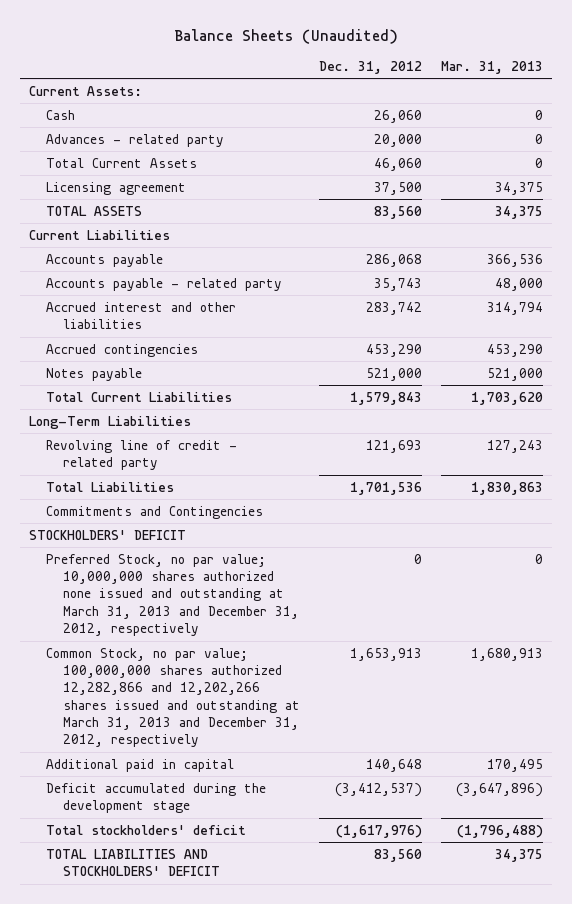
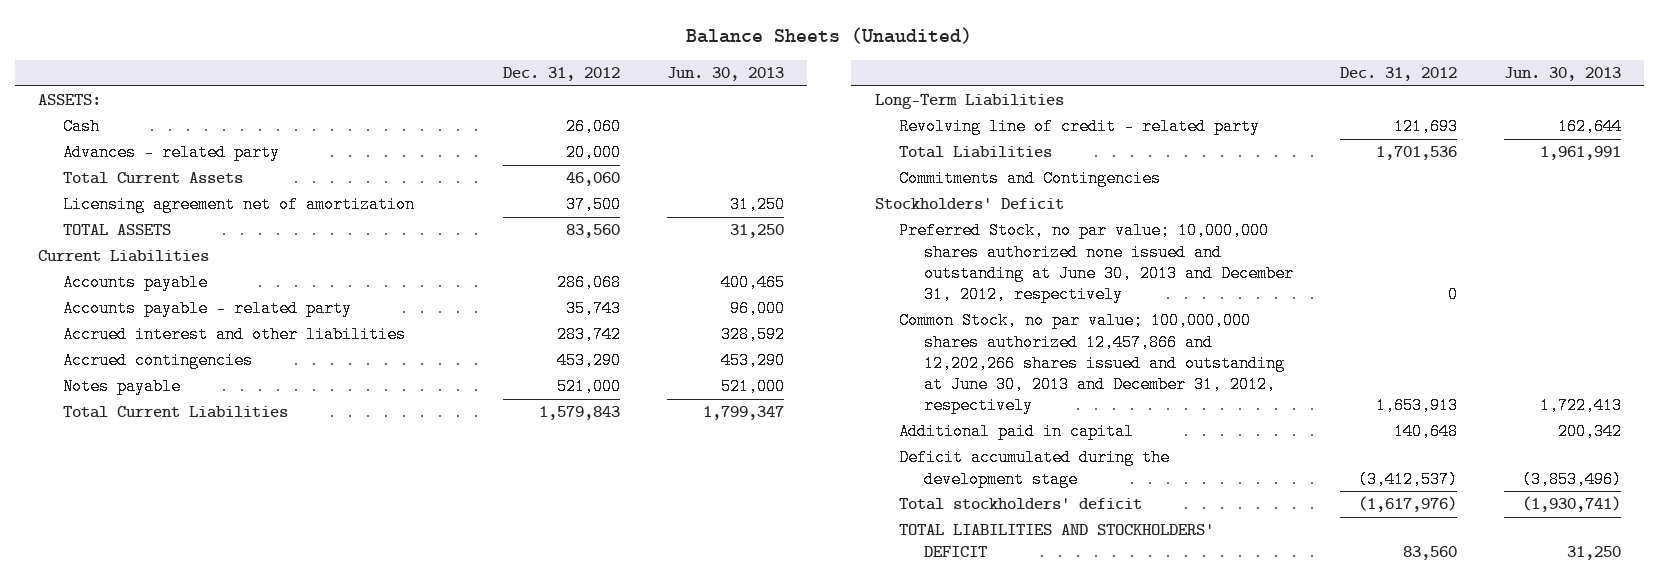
- | Dec. 31, 2012 | Mar. 31, 2013
+ | Dec. 31, 2012 | Jun. 30, 2013
- Current Assets:
+ ASSETS:
- Licensing agreement | 37,500 | 34,375
+ Licensing agreement net of amortization | 37,500 | 31,250
- STOCKHOLDERS' DEFICIT
- Preferred Stock, no par value; 10,000,000 shares authorized none issued and outstanding at March 31, 2013 and December 31, 2012, respectively | 0 | 0
- Common Stock, no par value; 100,000,000 shares authorized 12,282,866 and 12,202,266 shares issued and outstanding at March 31, 2013 and December 31, 2012, respectively | 1,653,913 | 1,680,913
+ Stockholders' Deficit
+ Preferred Stock, no par value; 10,000,000 shares authorized none issued and outstanding at June 30, 2013 and December 31, 2012, respectively | 0 |
+ Common Stock, no par value; 100,000,000 shares authorized 12,457,866 and 12,202,266 shares issued and outstanding at June 30, 2013 and December 31, 2012, respectively | 1,653,913 | 1,722,413

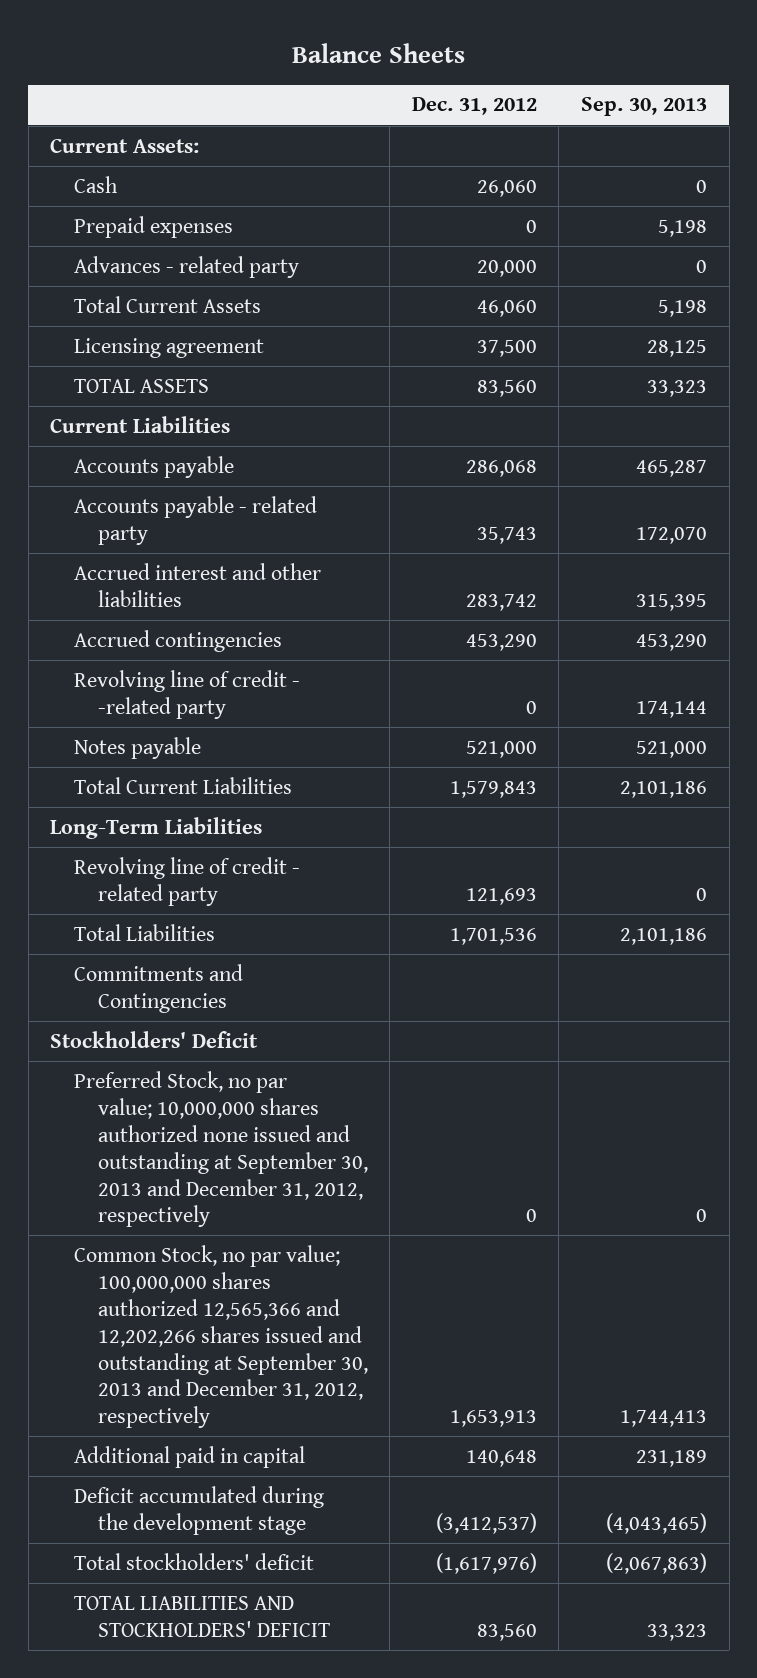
- Balance Sheets (Unaudited)
+ Balance Sheets
- | Dec. 31, 2012 | Jun. 30, 2013
+ | Dec. 31, 2012 | Sep. 30, 2013
- ASSETS:
+ Current Assets:
+ Prepaid expenses | 0 | 5,198
- Licensing agreement net of amortization | 37,500 | 31,250
+ Licensing agreement | 37,500 | 28,125
+ Revolving line of credit - -related party | 0 | 174,144
- Preferred Stock, no par value; 10,000,000 shares authorized none issued and outstanding at June 30, 2013 and December 31, 2012, respectively | 0 |
- Common Stock, no par value; 100,000,000 shares authorized 12,457,866 and 12,202,266 shares issued and outstanding at June 30, 2013 and December 31, 2012, respectively | 1,653,913 | 1,722,413
+ Preferred Stock, no par value; 10,000,000 shares authorized none issued and outstanding at September 30, 2013 and December 31, 2012, respectively | 0 | 0
+ Common Stock, no par value; 100,000,000 shares authorized 12,565,366 and 12,202,266 shares issued and outstanding at September 30, 2013 and December 31, 2012, respectively | 1,653,913 | 1,744,413

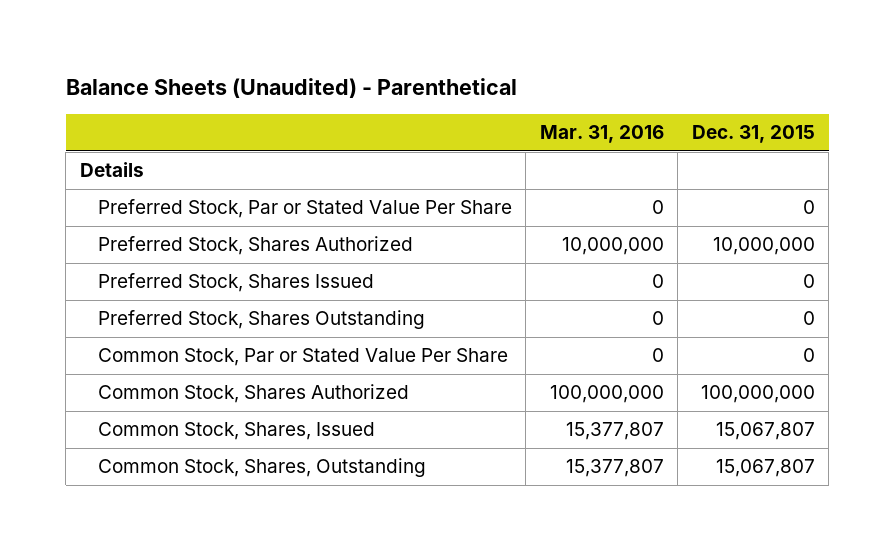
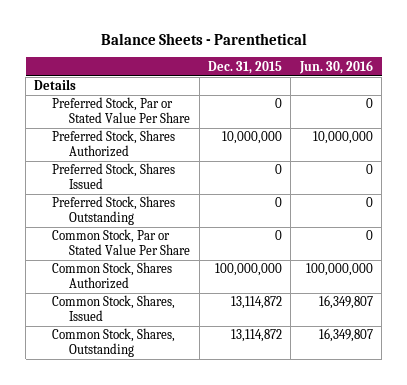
- Balance Sheets (Unaudited) - Parenthetical
+ Balance Sheets - Parenthetical
- | Mar. 31, 2016 | Dec. 31, 2015
+ | Dec. 31, 2015 | Jun. 30, 2016
- Common Stock, Shares, Issued | 15,377,807 | 15,067,807
- Common Stock, Shares, Outstanding | 15,377,807 | 15,067,807
+ Common Stock, Shares, Issued | 13,114,872 | 16,349,807
+ Common Stock, Shares, Outstanding | 13,114,872 | 16,349,807

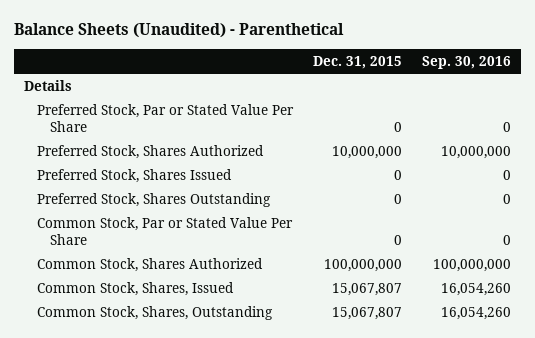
- Balance Sheets - Parenthetical
+ Balance Sheets (Unaudited) - Parenthetical
- | Dec. 31, 2015 | Jun. 30, 2016
+ | Dec. 31, 2015 | Sep. 30, 2016
- Common Stock, Shares, Issued | 13,114,872 | 16,349,807
- Common Stock, Shares, Outstanding | 13,114,872 | 16,349,807
+ Common Stock, Shares, Issued | 15,067,807 | 16,054,260
+ Common Stock, Shares, Outstanding | 15,067,807 | 16,054,260

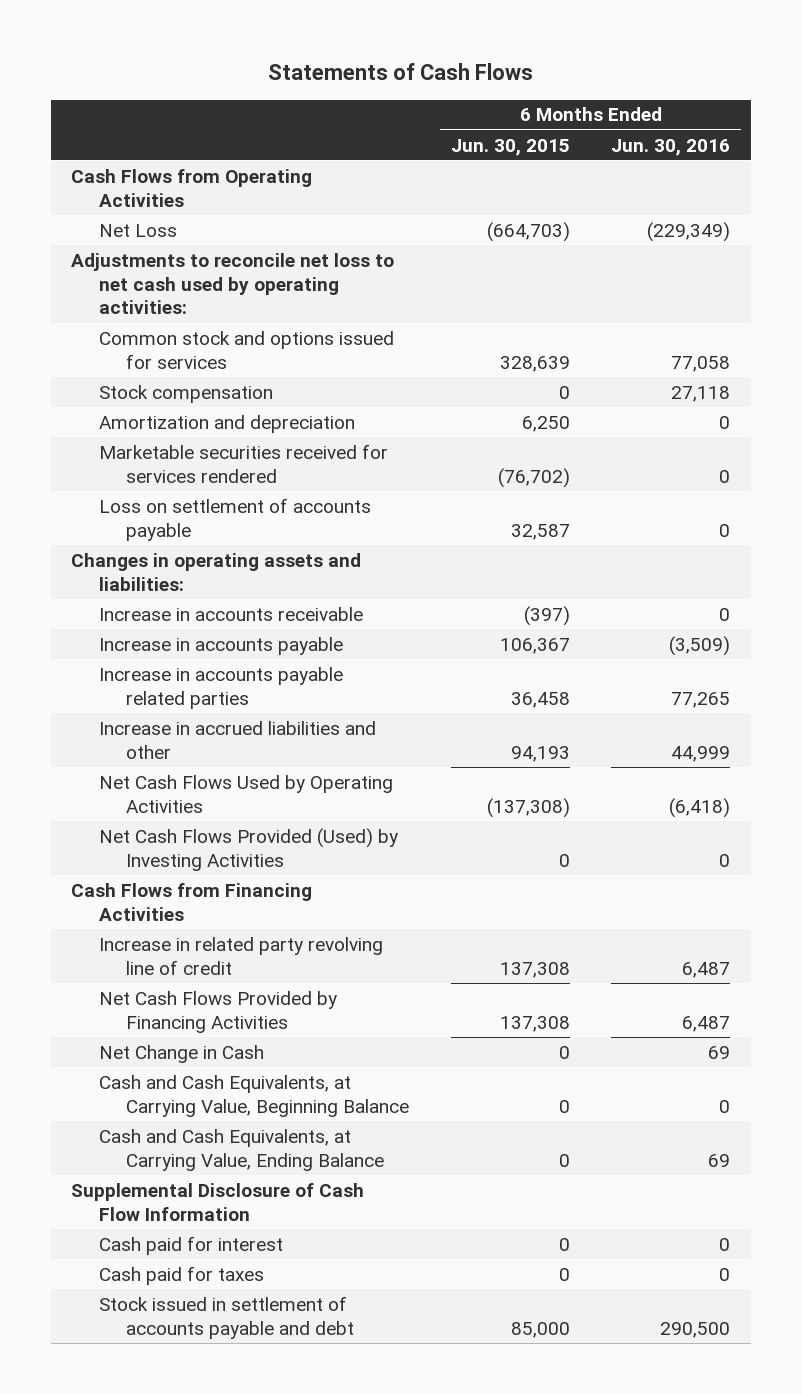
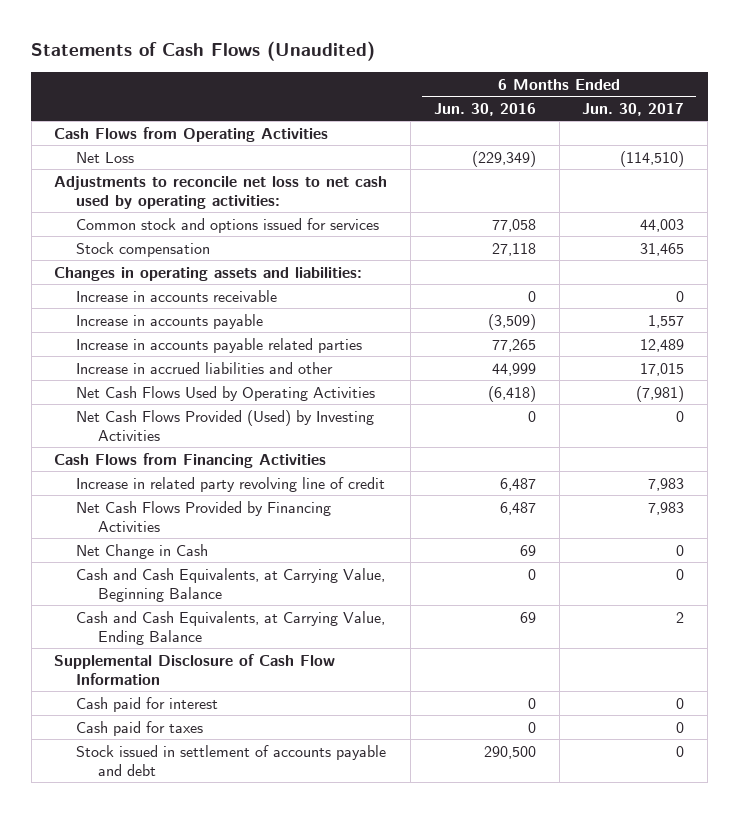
- Statements of Cash Flows
+ Statements of Cash Flows (Unaudited)
- | 6 Months Ended Jun. 30, 2015 | 6 Months Ended Jun. 30, 2016
+ | 6 Months Ended Jun. 30, 2016 | 6 Months Ended Jun. 30, 2017
- Amortization and depreciation | 6,250 | 0
- Marketable securities received for services rendered | (76,702) | 0
- Loss on settlement of accounts payable | 32,587 | 0

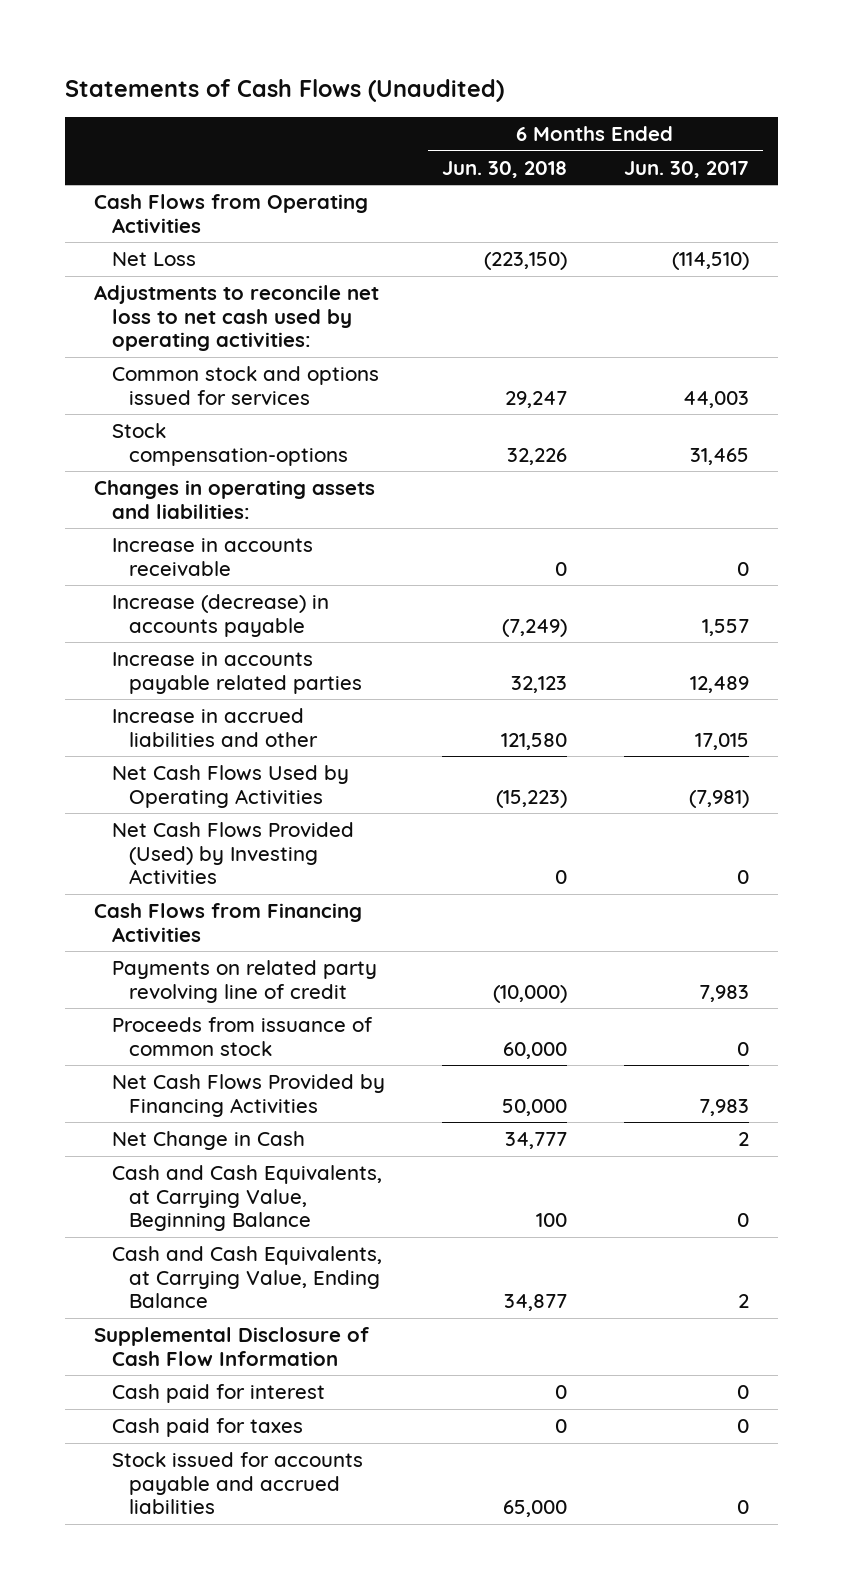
- | 6 Months Ended Jun. 30, 2016 | 6 Months Ended Jun. 30, 2017
+ | 6 Months Ended Jun. 30, 2018 | 6 Months Ended Jun. 30, 2017
- Stock compensation | 27,118 | 31,465
+ Stock compensation-options | 32,226 | 31,465
- Increase in accounts payable | (3,509) | 1,557
+ Increase (decrease) in accounts payable | (7,249) | 1,557
- Increase in related party revolving line of credit | 6,487 | 7,983
+ Payments on related party revolving line of credit | (10,000) | 7,983
+ Proceeds from issuance of common stock | 60,000 | 0
- Net Change in Cash | 69 | 0
+ Net Change in Cash | 34,777 | 2
- Stock issued in settlement of accounts payable and debt | 290,500 | 0
+ Stock issued for accounts payable and accrued liabilities | 65,000 | 0

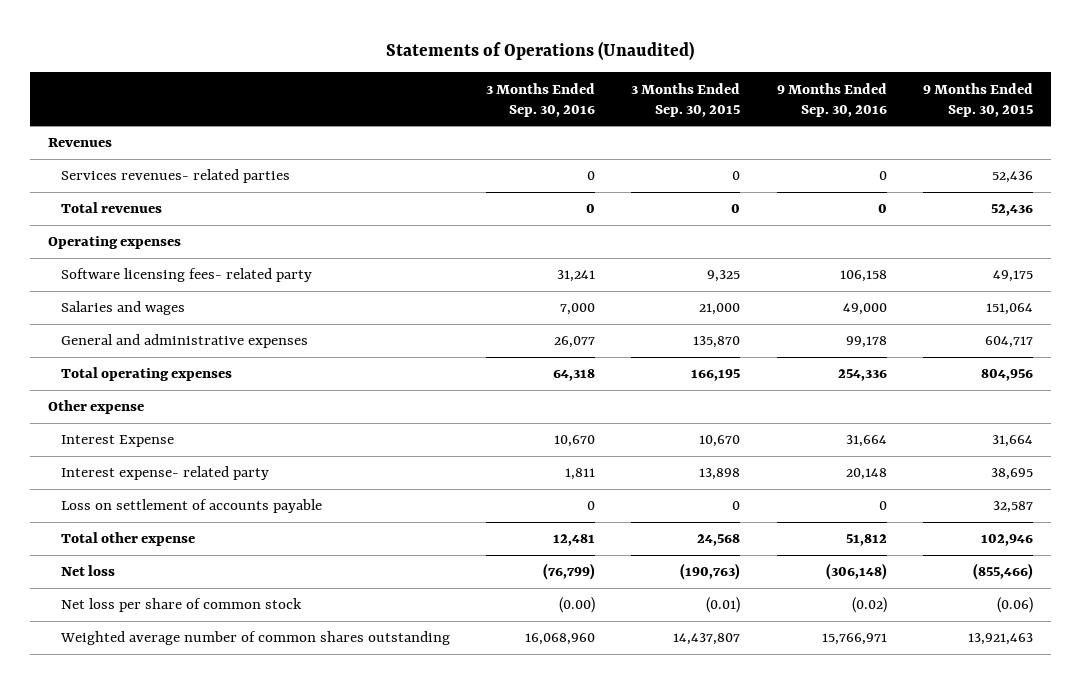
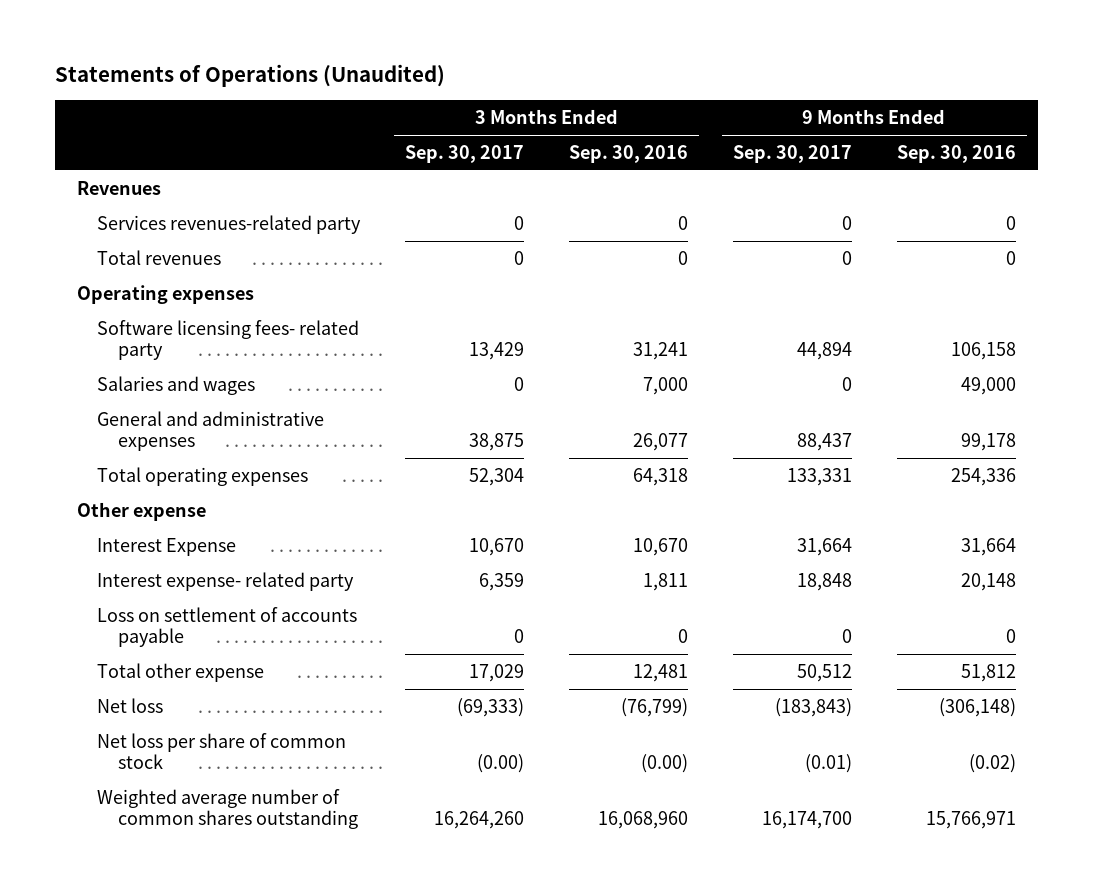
- | 3 Months Ended Sep. 30, 2016 | 3 Months Ended Sep. 30, 2015 | 9 Months Ended Sep. 30, 2016 | 9 Months Ended Sep. 30, 2015
+ | 3 Months Ended Sep. 30, 2017 | 3 Months Ended Sep. 30, 2016 | 9 Months Ended Sep. 30, 2017 | 9 Months Ended Sep. 30, 2016
- Services revenues- related parties | 0 | 0 | 0 | 52,436
+ Services revenues-related party | 0 | 0 | 0 | 0

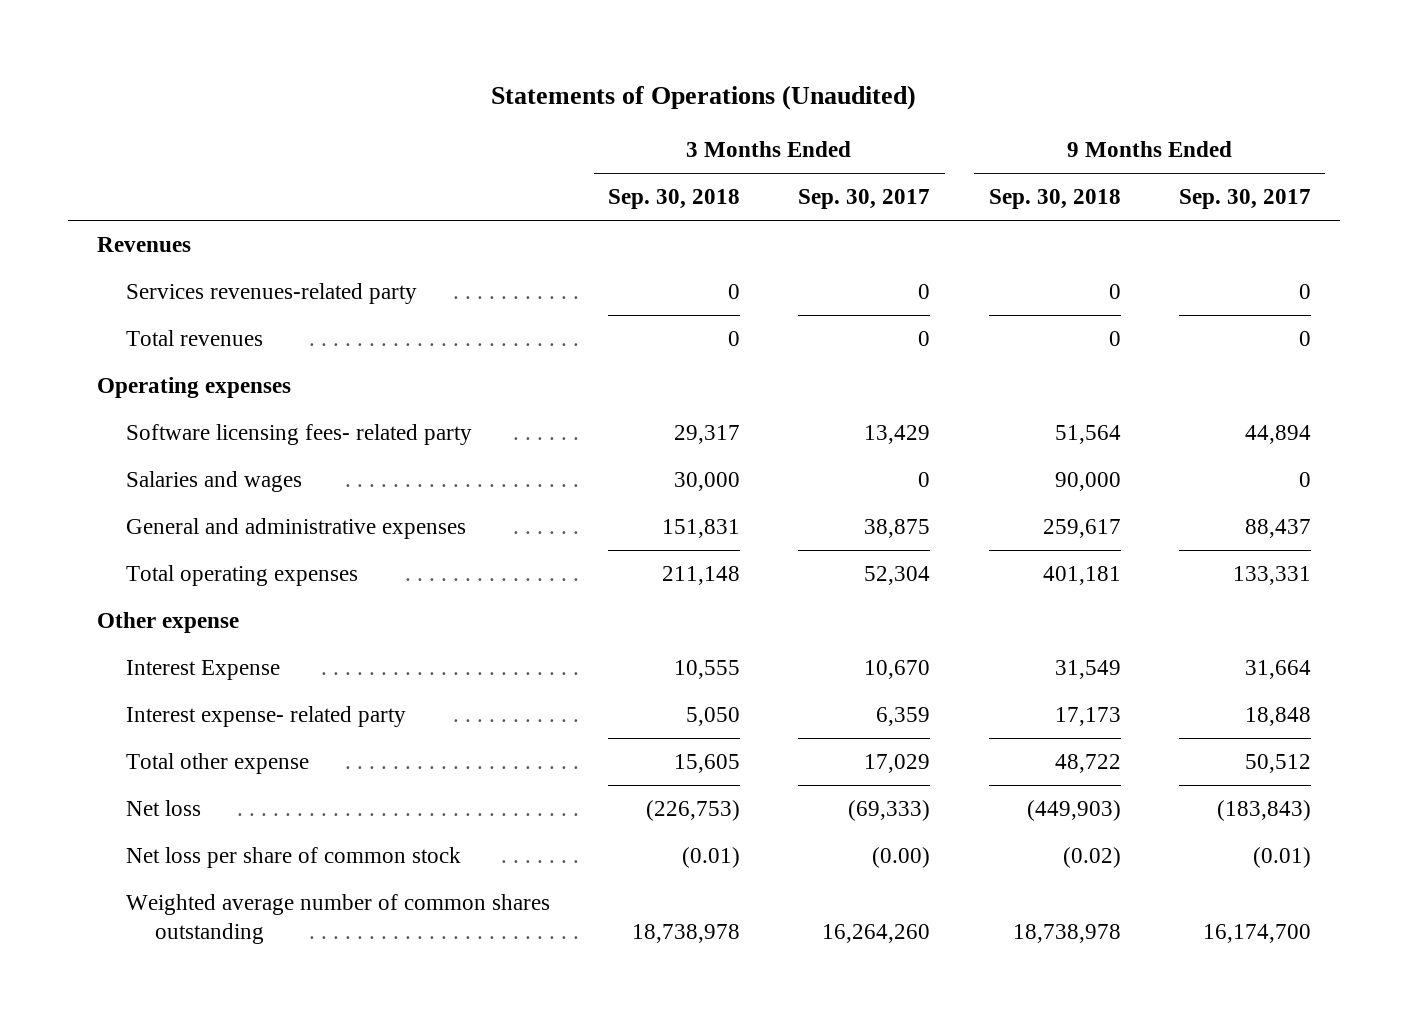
- | 3 Months Ended Sep. 30, 2017 | 3 Months Ended Sep. 30, 2016 | 9 Months Ended Sep. 30, 2017 | 9 Months Ended Sep. 30, 2016
+ | 3 Months Ended Sep. 30, 2018 | 3 Months Ended Sep. 30, 2017 | 9 Months Ended Sep. 30, 2018 | 9 Months Ended Sep. 30, 2017
- Loss on settlement of accounts payable | 0 | 0 | 0 | 0

